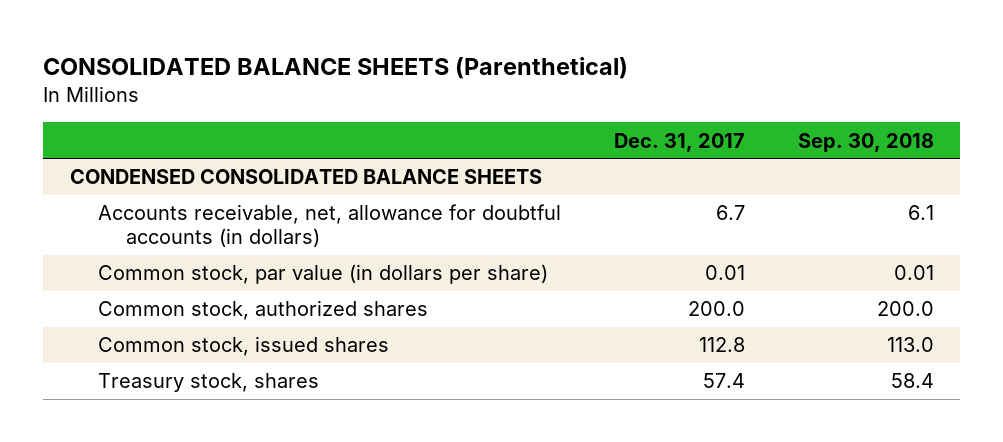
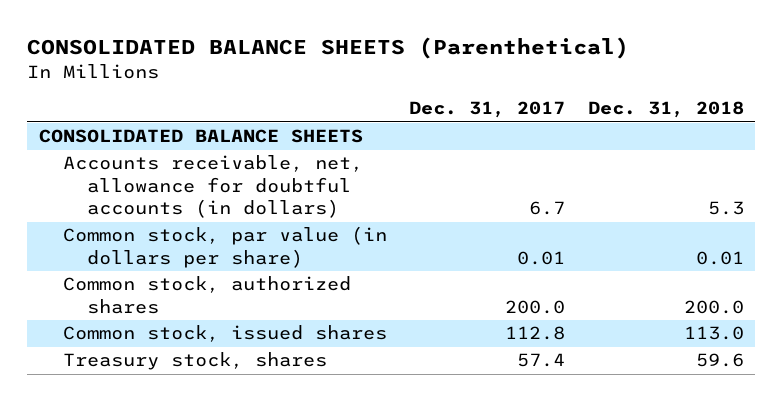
- | Dec. 31, 2017 | Sep. 30, 2018
+ | Dec. 31, 2017 | Dec. 31, 2018
- CONDENSED CONSOLIDATED BALANCE SHEETS
+ CONSOLIDATED BALANCE SHEETS

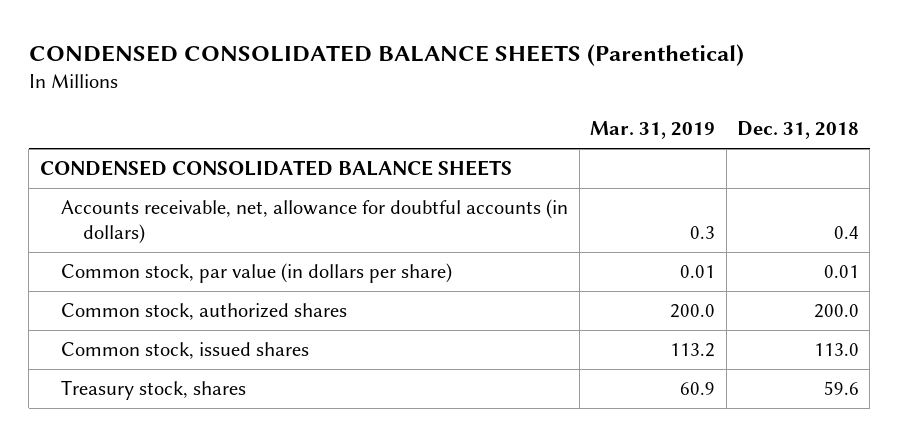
- CONSOLIDATED BALANCE SHEETS (Parenthetical)
+ CONDENSED CONSOLIDATED BALANCE SHEETS (Parenthetical)
- | Dec. 31, 2017 | Dec. 31, 2018
+ | Mar. 31, 2019 | Dec. 31, 2018
- CONSOLIDATED BALANCE SHEETS
- Accounts receivable, net, allowance for doubtful accounts (in dollars) | 6.7 | 5.3
+ CONDENSED CONSOLIDATED BALANCE SHEETS
+ Accounts receivable, net, allowance for doubtful accounts (in dollars) | 0.3 | 0.4

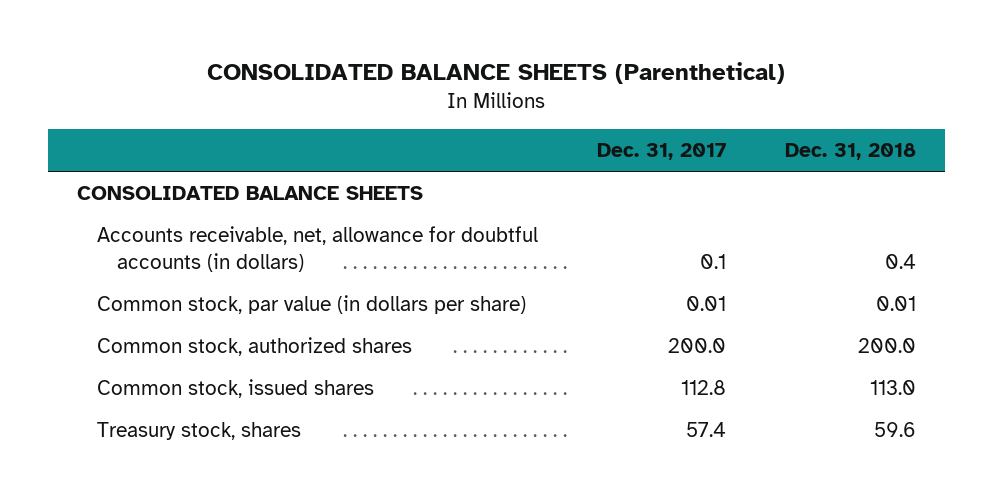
- CONDENSED CONSOLIDATED BALANCE SHEETS (Parenthetical)
+ CONSOLIDATED BALANCE SHEETS (Parenthetical)
- | Mar. 31, 2019 | Dec. 31, 2018
+ | Dec. 31, 2017 | Dec. 31, 2018
- CONDENSED CONSOLIDATED BALANCE SHEETS
+ CONSOLIDATED BALANCE SHEETS

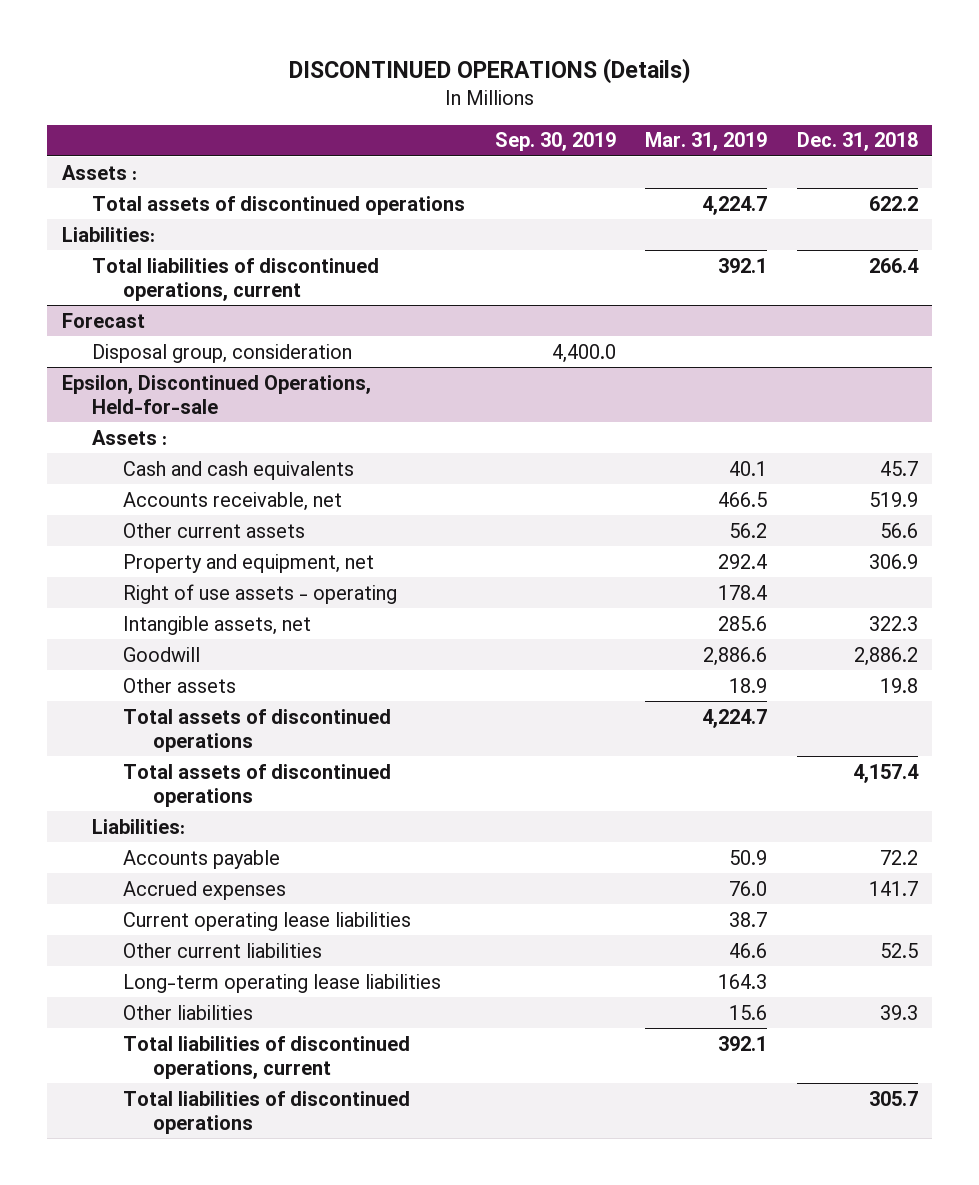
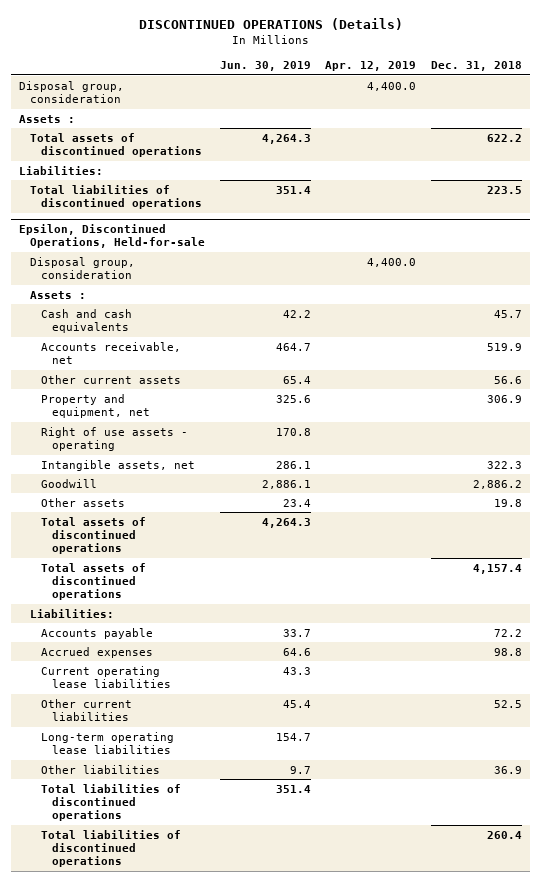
- | Sep. 30, 2019 | Mar. 31, 2019 | Dec. 31, 2018
+ | Jun. 30, 2019 | Apr. 12, 2019 | Dec. 31, 2018
+ Disposal group, consideration | | 4,400.0 |
- Total liabilities of discontinued operations, current | | 392.1 | 266.4
- Forecast
- Disposal group, consideration | 4,400.0 | |
+ Total liabilities of discontinued operations | 351.4 | | 223.5
@ Epsilon, Discontinued Operations, Held-for-sale
+ Disposal group, consideration | | 4,400.0 |
- Accrued expenses | | 76.0 | 141.7
+ Accrued expenses | 64.6 | | 98.8
- Other liabilities | | 15.6 | 39.3
- Total liabilities of discontinued operations, current | | 392.1 |
- Total liabilities of discontinued operations | | | 305.7
+ Other liabilities | 9.7 | | 36.9
+ Total liabilities of discontinued operations | 351.4 | |
+ Total liabilities of discontinued operations | | | 260.4

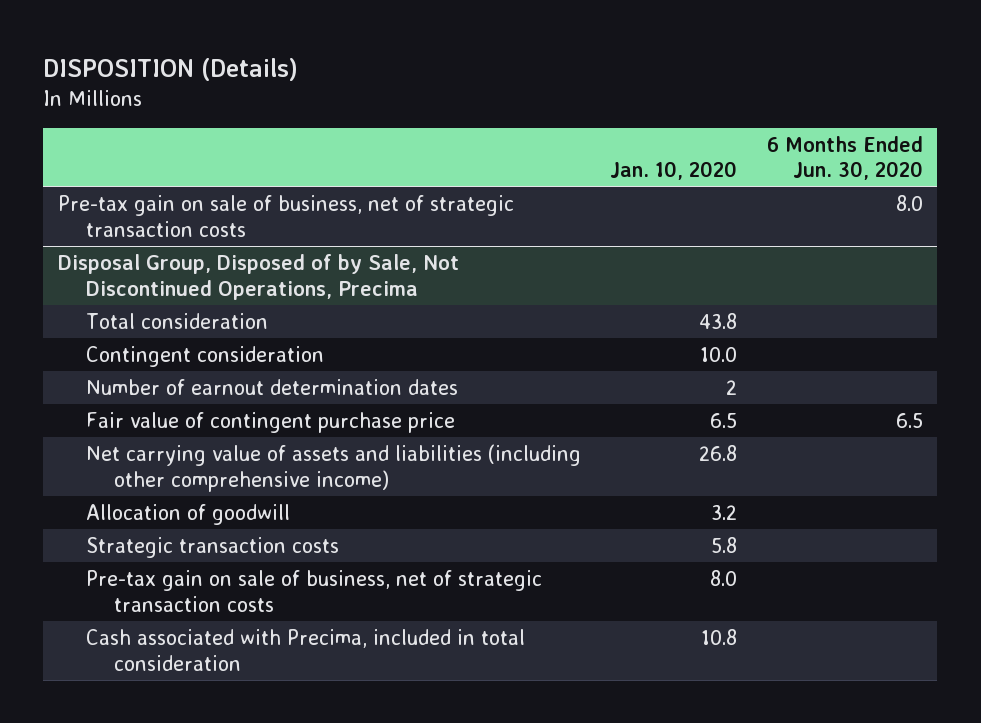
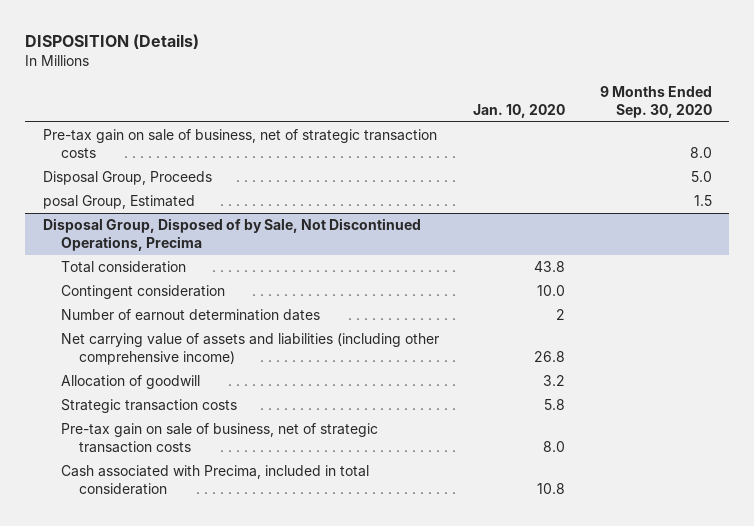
- | Jan. 10, 2020 | 6 Months Ended Jun. 30, 2020
+ | Jan. 10, 2020 | 9 Months Ended Sep. 30, 2020
+ Disposal Group, Proceeds | | 5.0
+ posal Group, Estimated | | 1.5
@ Disposal Group, Disposed of by Sale, Not Discontinued Operations, Precima
- Fair value of contingent purchase price | 6.5 | 6.5

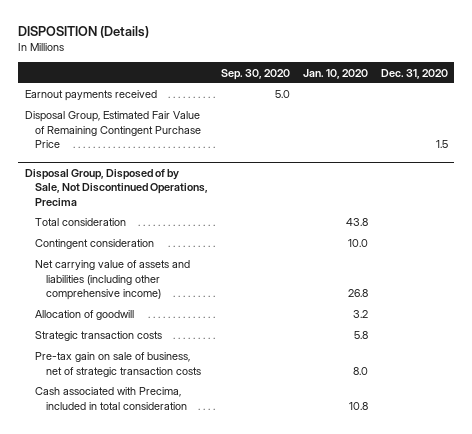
- | Jan. 10, 2020 | 9 Months Ended Sep. 30, 2020
+ | Sep. 30, 2020 | Jan. 10, 2020 | Dec. 31, 2020
- Pre-tax gain on sale of business, net of strategic transaction costs | | 8.0
- Disposal Group, Proceeds | | 5.0
- posal Group, Estimated | | 1.5
+ Earnout payments received | 5.0 | |
+ Disposal Group, Estimated Fair Value of Remaining Contingent Purchase Price | | | 1.5
@ Disposal Group, Disposed of by Sale, Not Discontinued Operations, Precima
- Number of earnout determination dates | 2 |

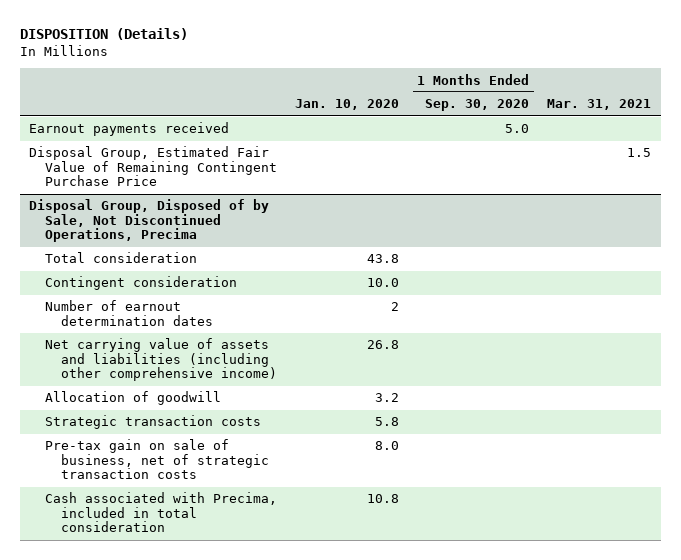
- | Sep. 30, 2020 | Jan. 10, 2020 | Dec. 31, 2020
+ | Jan. 10, 2020 | 1 Months Ended Sep. 30, 2020 | Mar. 31, 2021
@ Disposal Group, Disposed of by Sale, Not Discontinued Operations, Precima
+ Number of earnout determination dates | 2 | |

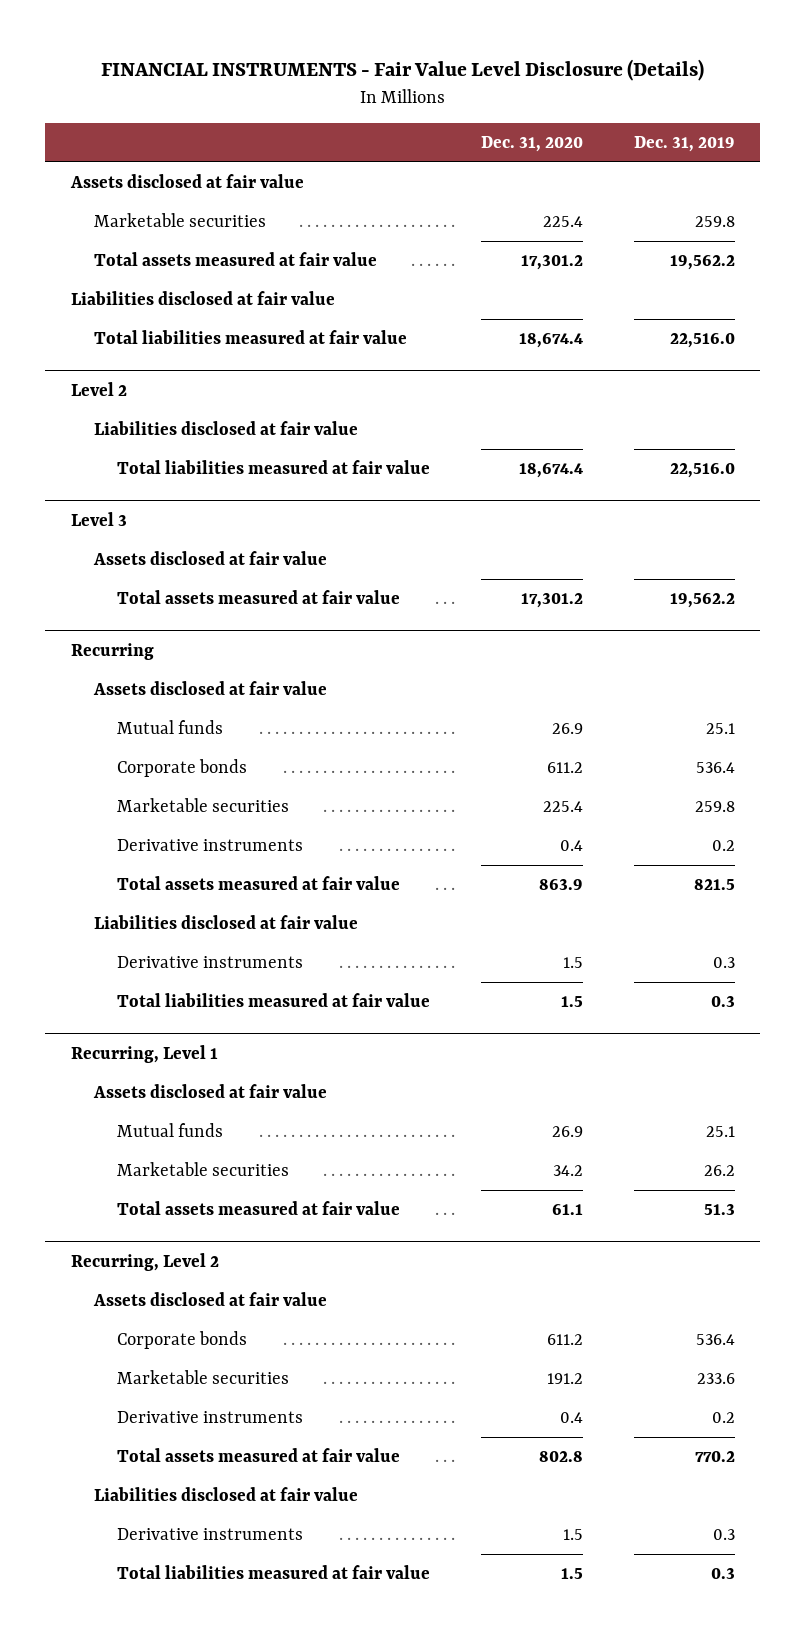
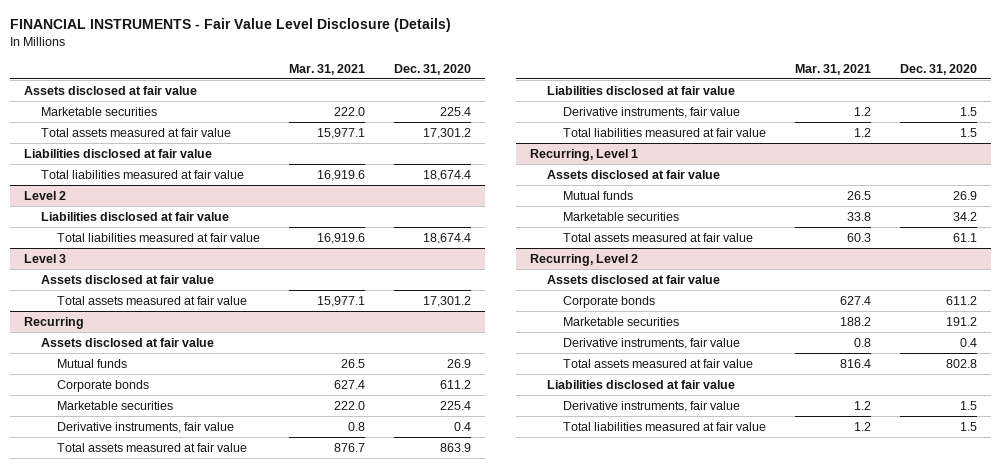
- | Dec. 31, 2020 | Dec. 31, 2019
+ | Mar. 31, 2021 | Dec. 31, 2020
@ Recurring
- Derivative instruments | 0.4 | 0.2
+ Derivative instruments, fair value | 0.8 | 0.4
- Derivative instruments | 1.5 | 0.3
+ Derivative instruments, fair value | 1.2 | 1.5
@ Recurring, Level 2
- Derivative instruments | 0.4 | 0.2
+ Derivative instruments, fair value | 0.8 | 0.4
- Derivative instruments | 1.5 | 0.3
+ Derivative instruments, fair value | 1.2 | 1.5

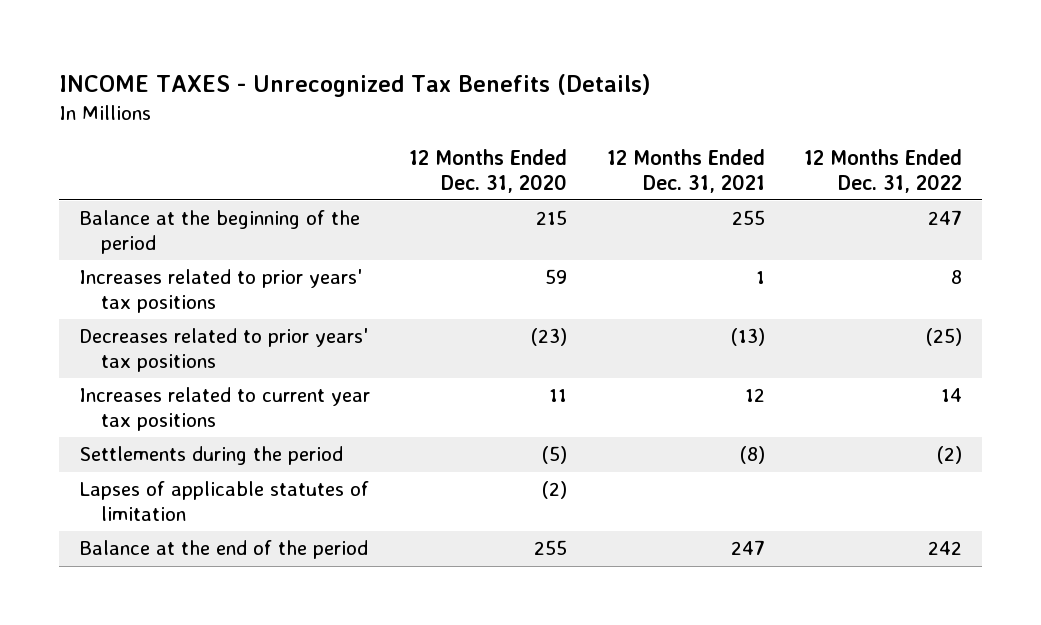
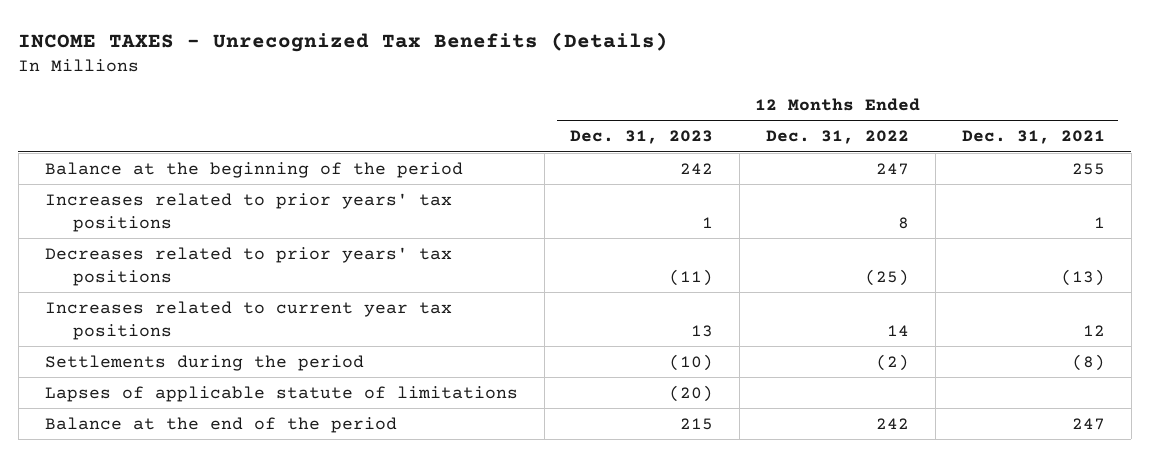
- | 12 Months Ended Dec. 31, 2020 | 12 Months Ended Dec. 31, 2021 | 12 Months Ended Dec. 31, 2022
+ | 12 Months Ended Dec. 31, 2023 | 12 Months Ended Dec. 31, 2022 | 12 Months Ended Dec. 31, 2021
- Lapses of applicable statutes of limitation | (2) | |
+ Lapses of applicable statute of limitations | (20) | |

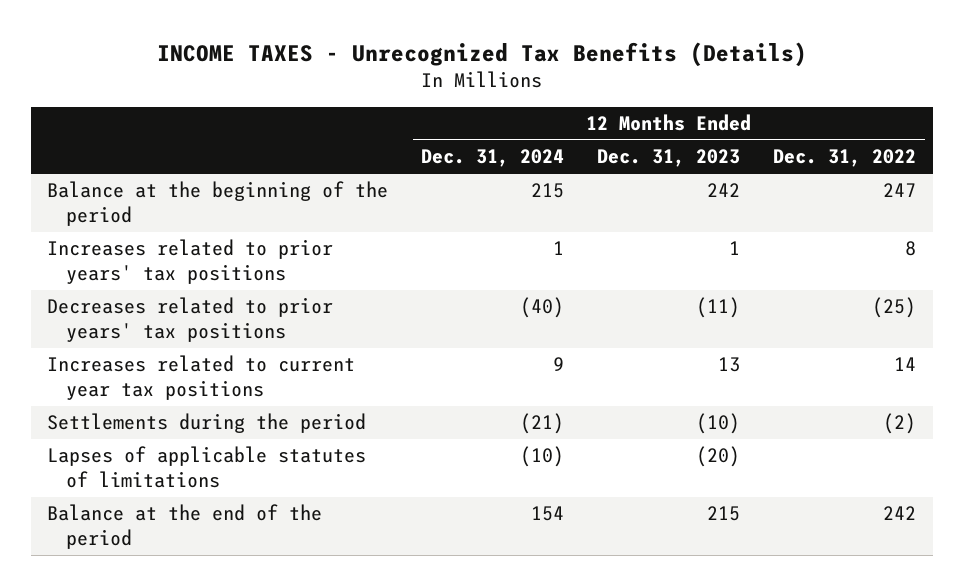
- | 12 Months Ended Dec. 31, 2023 | 12 Months Ended Dec. 31, 2022 | 12 Months Ended Dec. 31, 2021
+ | 12 Months Ended Dec. 31, 2024 | 12 Months Ended Dec. 31, 2023 | 12 Months Ended Dec. 31, 2022
- Lapses of applicable statute of limitations | (20) | |
+ Lapses of applicable statutes of limitations | (10) | (20) |

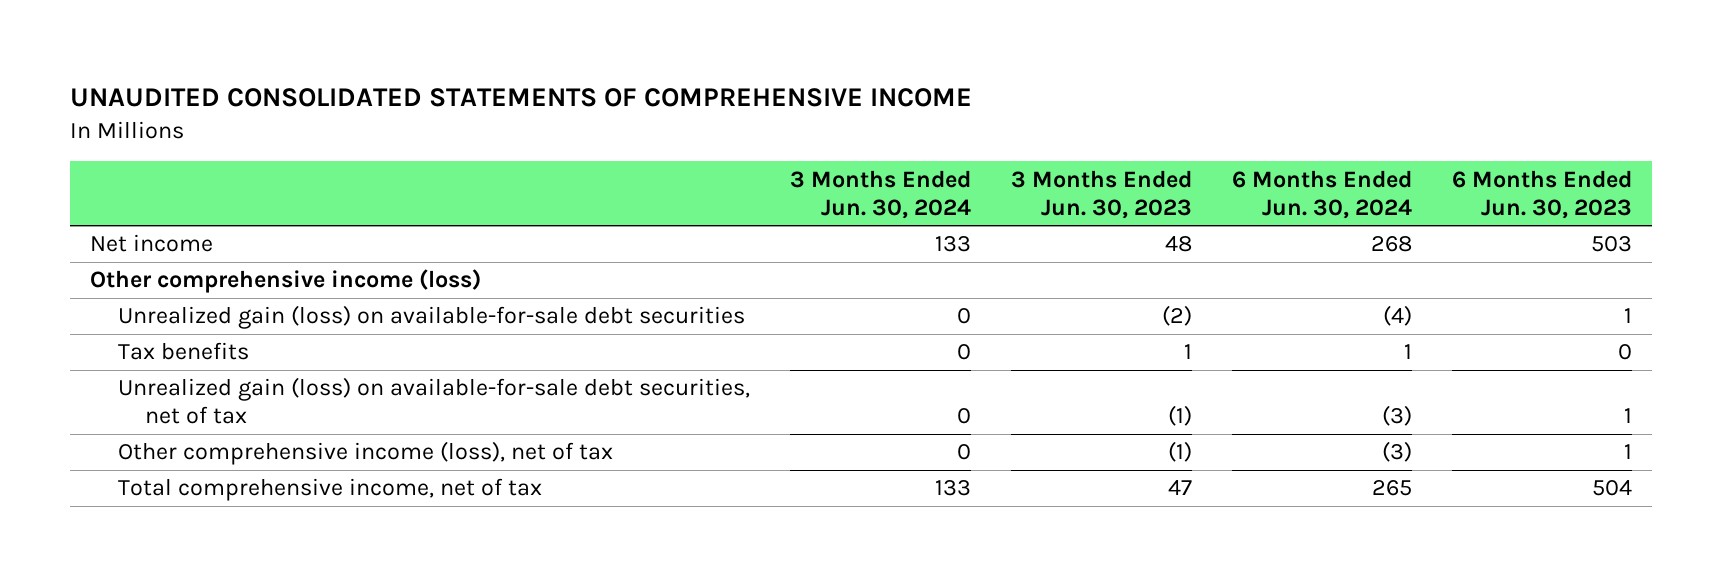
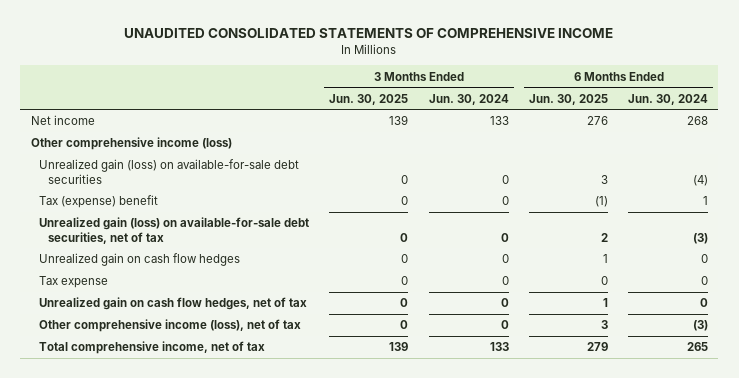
- | 3 Months Ended Jun. 30, 2024 | 3 Months Ended Jun. 30, 2023 | 6 Months Ended Jun. 30, 2024 | 6 Months Ended Jun. 30, 2023
+ | 3 Months Ended Jun. 30, 2025 | 3 Months Ended Jun. 30, 2024 | 6 Months Ended Jun. 30, 2025 | 6 Months Ended Jun. 30, 2024
- Tax benefits | 0 | 1 | 1 | 0
+ Tax (expense) benefit | 0 | 0 | (1) | 1
+ Unrealized gain on cash flow hedges | 0 | 0 | 1 | 0
+ Tax expense | 0 | 0 | 0 | 0
+ Unrealized gain on cash flow hedges, net of tax | 0 | 0 | 1 | 0

